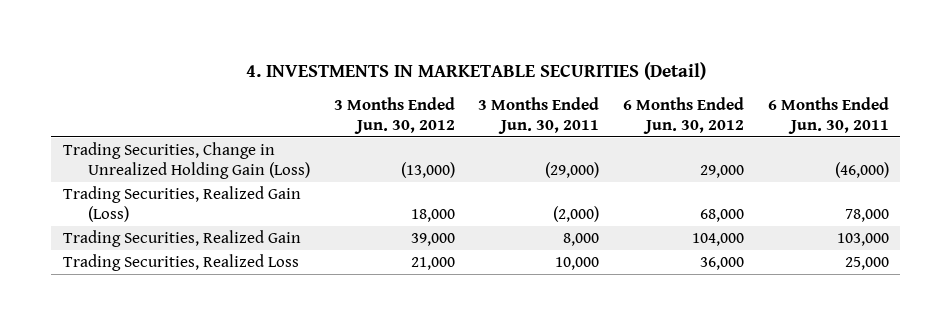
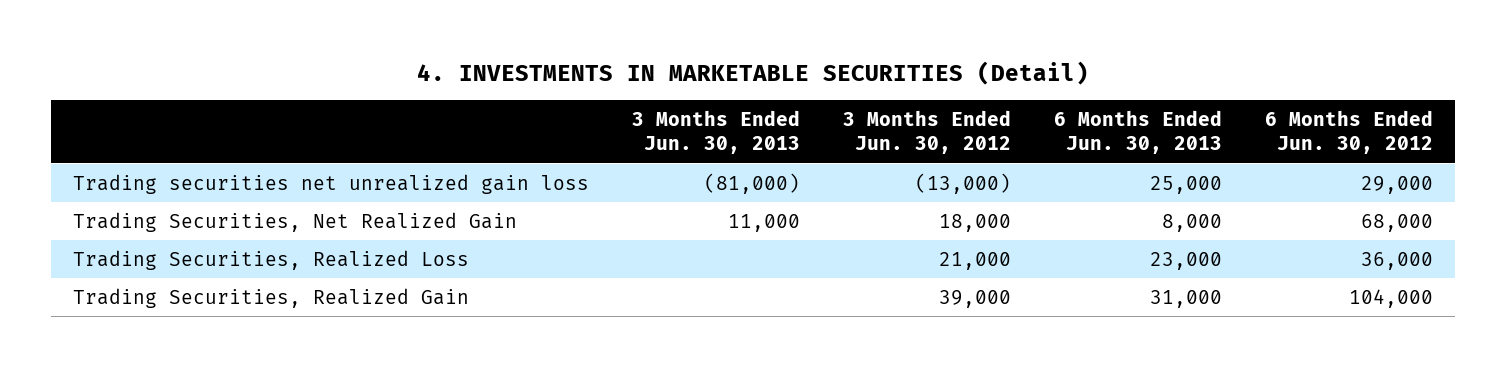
- | 3 Months Ended Jun. 30, 2012 | 3 Months Ended Jun. 30, 2011 | 6 Months Ended Jun. 30, 2012 | 6 Months Ended Jun. 30, 2011
+ | 3 Months Ended Jun. 30, 2013 | 3 Months Ended Jun. 30, 2012 | 6 Months Ended Jun. 30, 2013 | 6 Months Ended Jun. 30, 2012
- Trading Securities, Change in Unrealized Holding Gain (Loss) | (13,000) | (29,000) | 29,000 | (46,000)
- Trading Securities, Realized Gain (Loss) | 18,000 | (2,000) | 68,000 | 78,000
+ Trading securities net unrealized gain loss | (81,000) | (13,000) | 25,000 | 29,000
+ Trading Securities, Net Realized Gain | 11,000 | 18,000 | 8,000 | 68,000
moved down: Trading Securities, Realized Gain | | 39,000 | 31,000 | 104,000

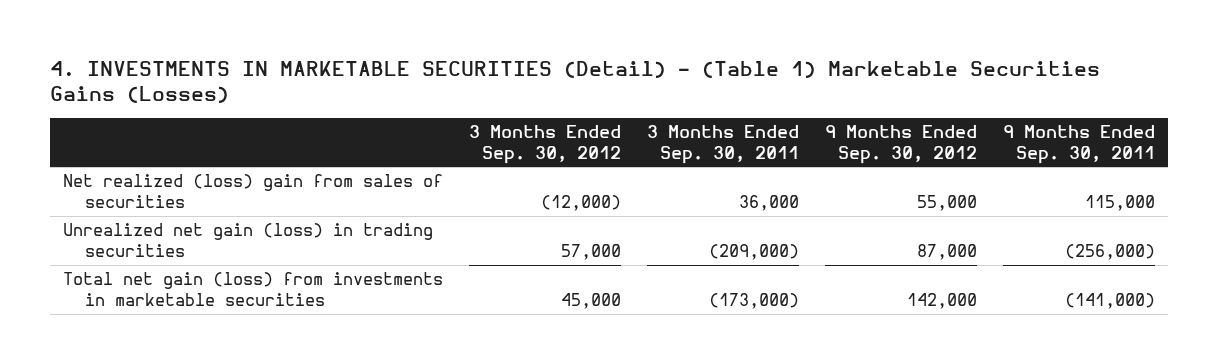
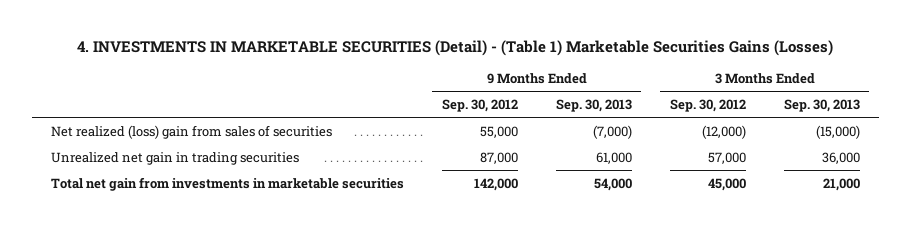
- | 3 Months Ended Sep. 30, 2012 | 3 Months Ended Sep. 30, 2011 | 9 Months Ended Sep. 30, 2012 | 9 Months Ended Sep. 30, 2011
+ | 9 Months Ended Sep. 30, 2012 | 9 Months Ended Sep. 30, 2013 | 3 Months Ended Sep. 30, 2012 | 3 Months Ended Sep. 30, 2013
- Unrealized net gain (loss) in trading securities | 57,000 | (209,000) | 87,000 | (256,000)
- Total net gain (loss) from investments in marketable securities | 45,000 | (173,000) | 142,000 | (141,000)
+ Unrealized net gain in trading securities | 87,000 | 61,000 | 57,000 | 36,000
+ Total net gain from investments in marketable securities | 142,000 | 54,000 | 45,000 | 21,000

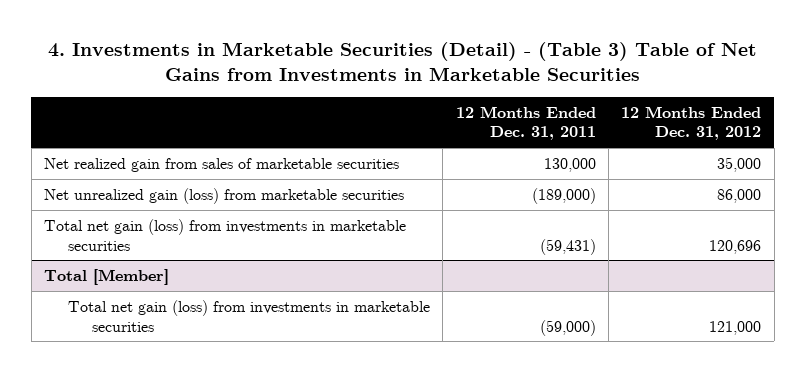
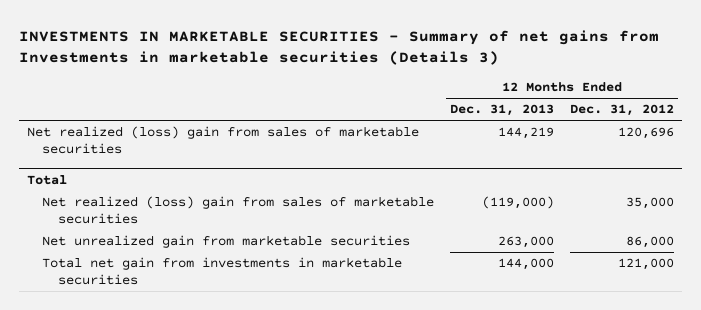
- 4. Investments in Marketable Securities (Detail) - (Table 3) Table of Net Gains from Investments in Marketable Securities
+ INVESTMENTS IN MARKETABLE SECURITIES - Summary of net gains from Investments in marketable securities (Details 3)
- | 12 Months Ended Dec. 31, 2011 | 12 Months Ended Dec. 31, 2012
+ | 12 Months Ended Dec. 31, 2013 | 12 Months Ended Dec. 31, 2012
- Net realized gain from sales of marketable securities | 130,000 | 35,000
- Net unrealized gain (loss) from marketable securities | (189,000) | 86,000
- Total net gain (loss) from investments in marketable securities | (59,431) | 120,696
- Total [Member]
- Total net gain (loss) from investments in marketable securities | (59,000) | 121,000
+ Net realized (loss) gain from sales of marketable securities | 144,219 | 120,696
+ Total
+ Net realized (loss) gain from sales of marketable securities | (119,000) | 35,000
+ Net unrealized gain from marketable securities | 263,000 | 86,000
+ Total net gain from investments in marketable securities | 144,000 | 121,000

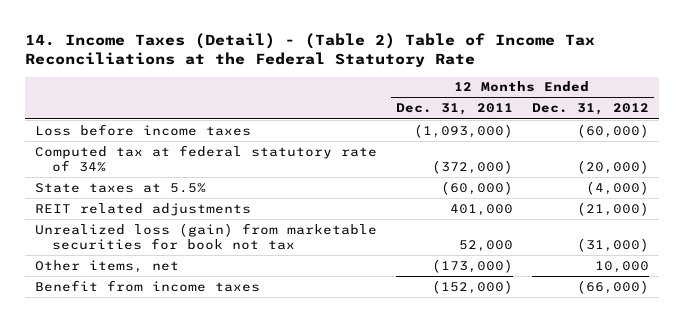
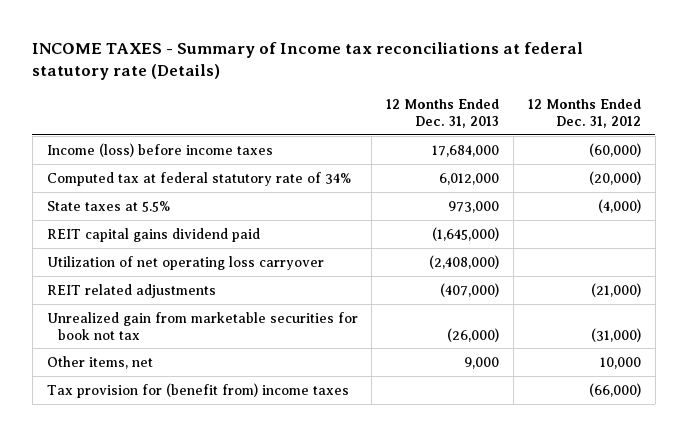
- 14. Income Taxes (Detail) - (Table 2) Table of Income Tax Reconciliations at the Federal Statutory Rate
+ INCOME TAXES - Summary of Income tax reconciliations at federal statutory rate (Details)
- | 12 Months Ended Dec. 31, 2011 | 12 Months Ended Dec. 31, 2012
+ | 12 Months Ended Dec. 31, 2013 | 12 Months Ended Dec. 31, 2012
- Loss before income taxes | (1,093,000) | (60,000)
+ Income (loss) before income taxes | 17,684,000 | (60,000)
+ REIT capital gains dividend paid | (1,645,000) |
+ Utilization of net operating loss carryover | (2,408,000) |
- Unrealized loss (gain) from marketable securities for book not tax | 52,000 | (31,000)
+ Unrealized gain from marketable securities for book not tax | (26,000) | (31,000)
- Benefit from income taxes | (152,000) | (66,000)
+ Tax provision for (benefit from) income taxes | | (66,000)

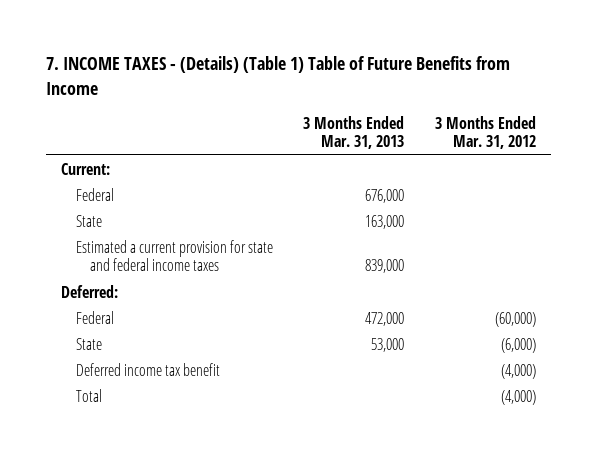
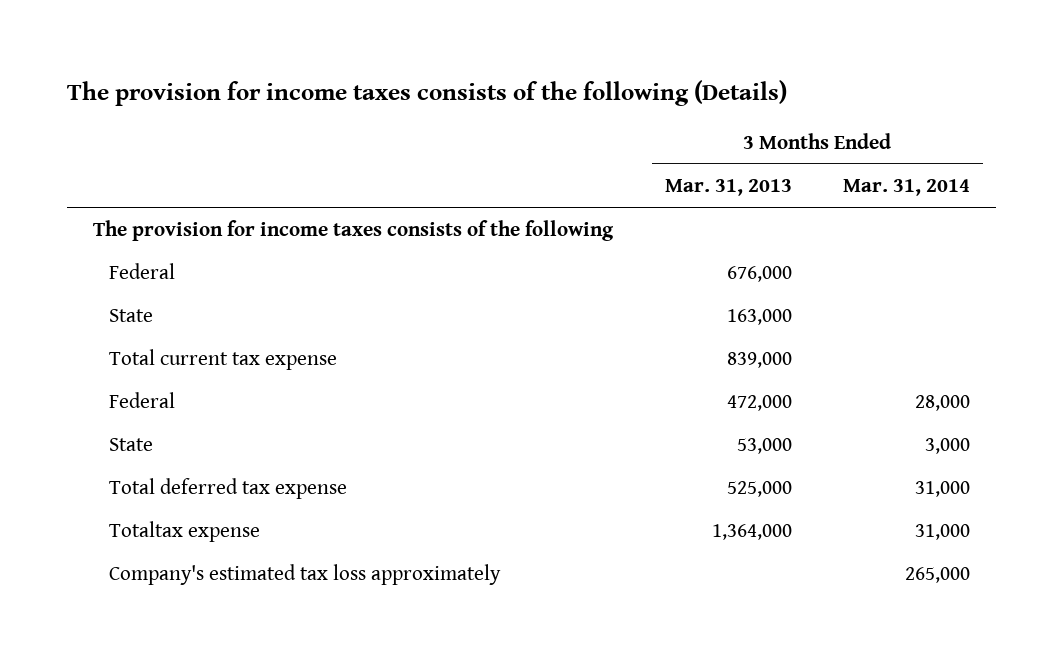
- 7. INCOME TAXES - (Details) (Table 1) Table of Future Benefits from Income
+ The provision for income taxes consists of the following (Details)
- | 3 Months Ended Mar. 31, 2013 | 3 Months Ended Mar. 31, 2012
+ | 3 Months Ended Mar. 31, 2013 | 3 Months Ended Mar. 31, 2014
- Current:
+ The provision for income taxes consists of the following
- Estimated a current provision for state and federal income taxes | 839,000 |
- Deferred:
+ Total current tax expense | 839,000 |
- Deferred income tax benefit | | (4,000)
- Total | | (4,000)
+ Total deferred tax expense | 525,000 | 31,000
+ Totaltax expense | 1,364,000 | 31,000
+ Company's estimated tax loss approximately | | 265,000

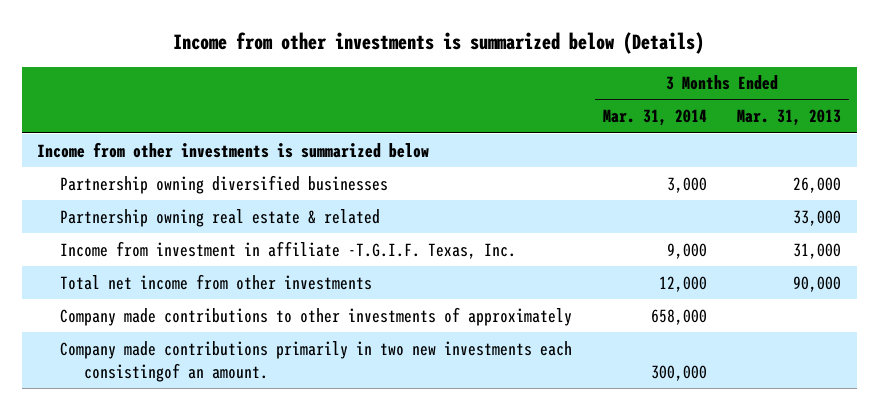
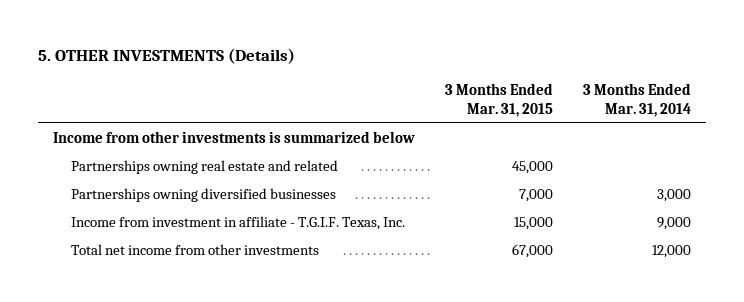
- Income from other investments is summarized below (Details)
+ 5. OTHER INVESTMENTS (Details)
- | 3 Months Ended Mar. 31, 2014 | 3 Months Ended Mar. 31, 2013
+ | 3 Months Ended Mar. 31, 2015 | 3 Months Ended Mar. 31, 2014
- Partnership owning diversified businesses | 3,000 | 26,000
- Partnership owning real estate & related | | 33,000
- Income from investment in affiliate -T.G.I.F. Texas, Inc. | 9,000 | 31,000
+ Partnerships owning real estate and related | 45,000 |
+ Partnerships owning diversified businesses | 7,000 | 3,000
+ Income from investment in affiliate - T.G.I.F. Texas, Inc. | 15,000 | 9,000
- Company made contributions to other investments of approximately | 658,000 |
- Company made contributions primarily in two new investments each consistingof an amount. | 300,000 |

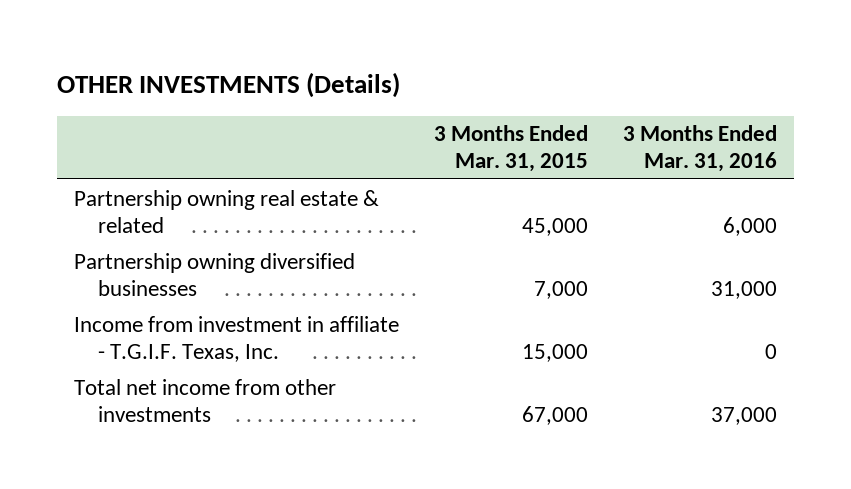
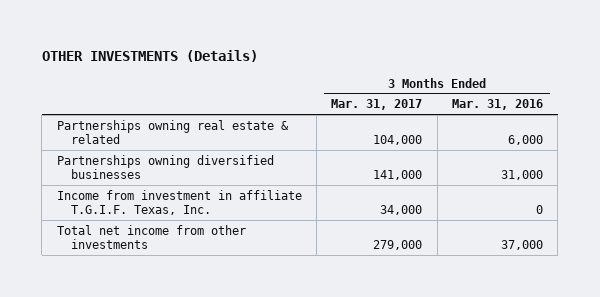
- | 3 Months Ended Mar. 31, 2015 | 3 Months Ended Mar. 31, 2016
+ | 3 Months Ended Mar. 31, 2017 | 3 Months Ended Mar. 31, 2016
- Partnership owning real estate & related | 45,000 | 6,000
- Partnership owning diversified businesses | 7,000 | 31,000
- Income from investment in affiliate - T.G.I.F. Texas, Inc. | 15,000 | 0
+ Partnerships owning real estate & related | 104,000 | 6,000
+ Partnerships owning diversified businesses | 141,000 | 31,000
+ Income from investment in affiliate T.G.I.F. Texas, Inc. | 34,000 | 0

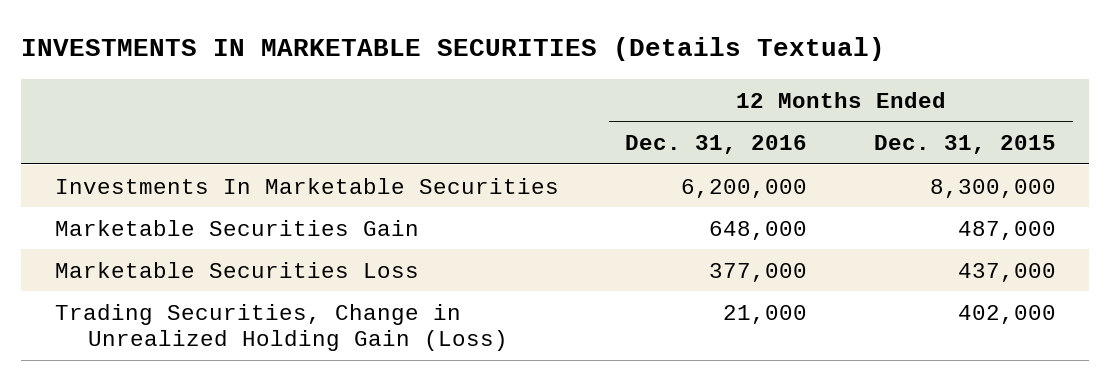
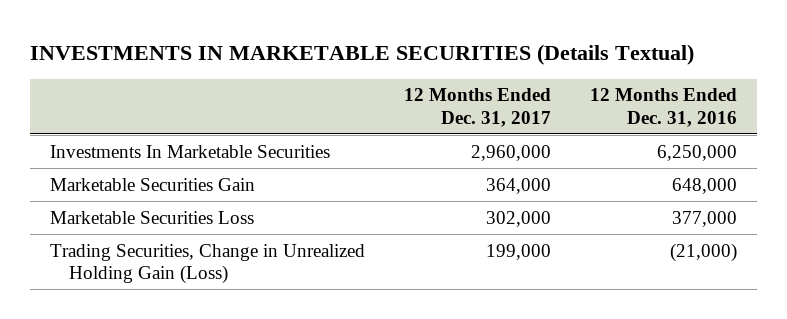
- | 12 Months Ended Dec. 31, 2016 | 12 Months Ended Dec. 31, 2015
+ | 12 Months Ended Dec. 31, 2017 | 12 Months Ended Dec. 31, 2016
- Investments In Marketable Securities | 6,200,000 | 8,300,000
+ Investments In Marketable Securities | 2,960,000 | 6,250,000
- Trading Securities, Change in Unrealized Holding Gain (Loss) | 21,000 | 402,000
+ Trading Securities, Change in Unrealized Holding Gain (Loss) | 199,000 | (21,000)

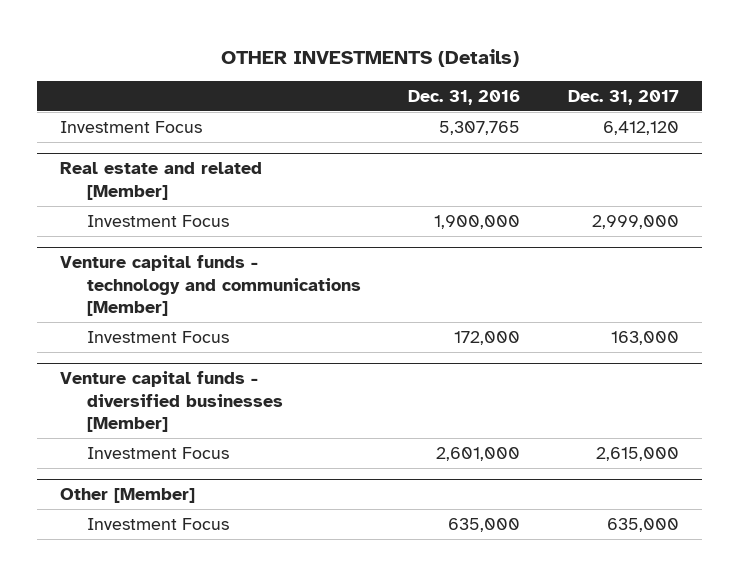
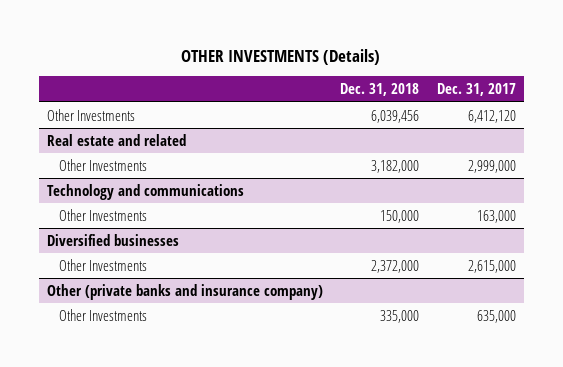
- | Dec. 31, 2016 | Dec. 31, 2017
+ | Dec. 31, 2018 | Dec. 31, 2017
- Investment Focus | 5,307,765 | 6,412,120
- Real estate and related [Member]
- Investment Focus | 1,900,000 | 2,999,000
- Venture capital funds - technology and communications [Member]
- Investment Focus | 172,000 | 163,000
- Venture capital funds - diversified businesses [Member]
- Investment Focus | 2,601,000 | 2,615,000
- Other [Member]
- Investment Focus | 635,000 | 635,000
+ Other Investments | 6,039,456 | 6,412,120
+ Real estate and related
+ Other Investments | 3,182,000 | 2,999,000
+ Technology and communications
+ Other Investments | 150,000 | 163,000
+ Diversified businesses
+ Other Investments | 2,372,000 | 2,615,000
+ Other (private banks and insurance company)
+ Other Investments | 335,000 | 635,000

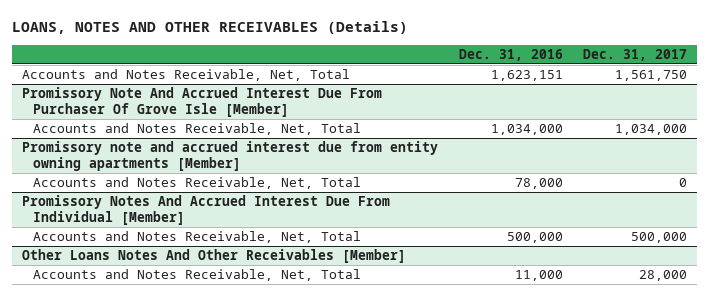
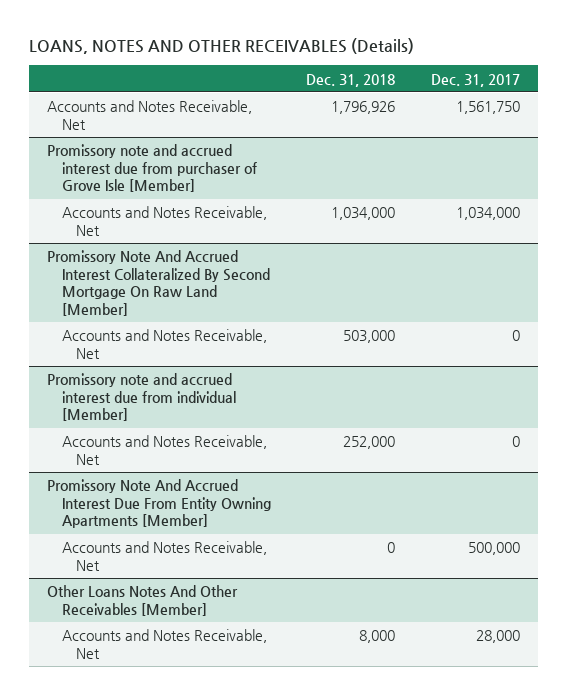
- | Dec. 31, 2016 | Dec. 31, 2017
+ | Dec. 31, 2018 | Dec. 31, 2017
- Accounts and Notes Receivable, Net, Total | 1,623,151 | 1,561,750
- Promissory Note And Accrued Interest Due From Purchaser Of Grove Isle [Member]
- Accounts and Notes Receivable, Net, Total | 1,034,000 | 1,034,000
- Promissory note and accrued interest due from entity owning apartments [Member]
- Accounts and Notes Receivable, Net, Total | 78,000 | 0
- Promissory Notes And Accrued Interest Due From Individual [Member]
- Accounts and Notes Receivable, Net, Total | 500,000 | 500,000
+ Accounts and Notes Receivable, Net | 1,796,926 | 1,561,750
+ Promissory note and accrued interest due from purchaser of Grove Isle [Member]
+ Accounts and Notes Receivable, Net | 1,034,000 | 1,034,000
+ Promissory Note And Accrued Interest Collateralized By Second Mortgage On Raw Land [Member]
+ Accounts and Notes Receivable, Net | 503,000 | 0
+ Promissory note and accrued interest due from individual [Member]
+ Accounts and Notes Receivable, Net | 252,000 | 0
+ Promissory Note And Accrued Interest Due From Entity Owning Apartments [Member]
+ Accounts and Notes Receivable, Net | 0 | 500,000
@ Other Loans Notes And Other Receivables [Member]
- Accounts and Notes Receivable, Net, Total | 11,000 | 28,000
+ Accounts and Notes Receivable, Net | 8,000 | 28,000

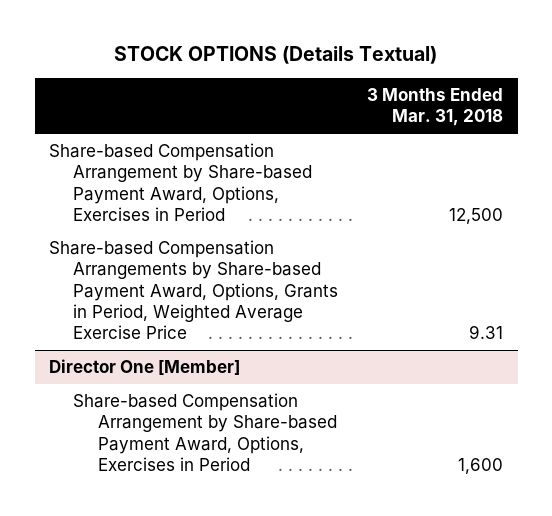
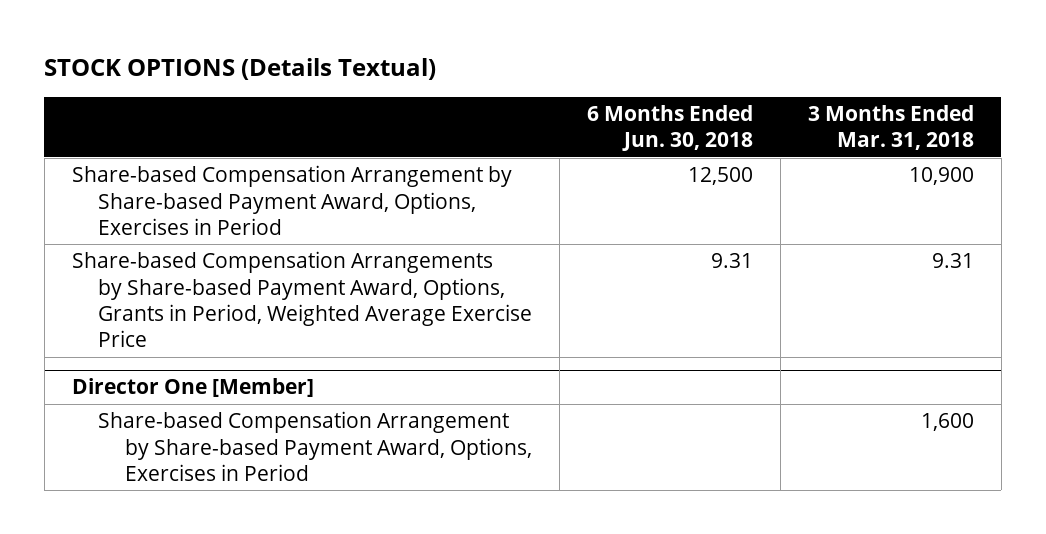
- | 3 Months Ended Mar. 31, 2018
+ | 6 Months Ended Jun. 30, 2018 | 3 Months Ended Mar. 31, 2018
- Share-based Compensation Arrangement by Share-based Payment Award, Options, Exercises in Period | 12,500
+ Share-based Compensation Arrangement by Share-based Payment Award, Options, Exercises in Period | 12,500 | 10,900

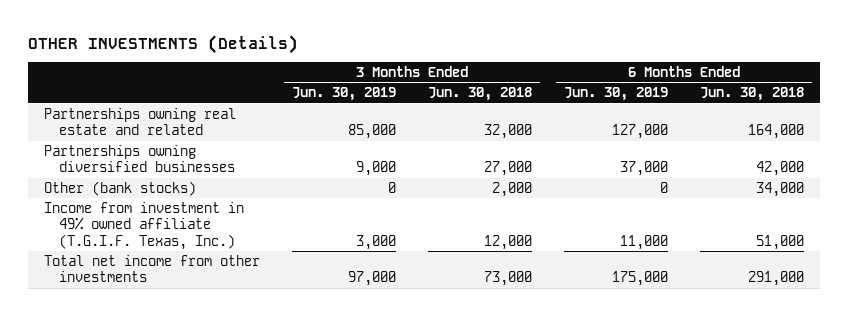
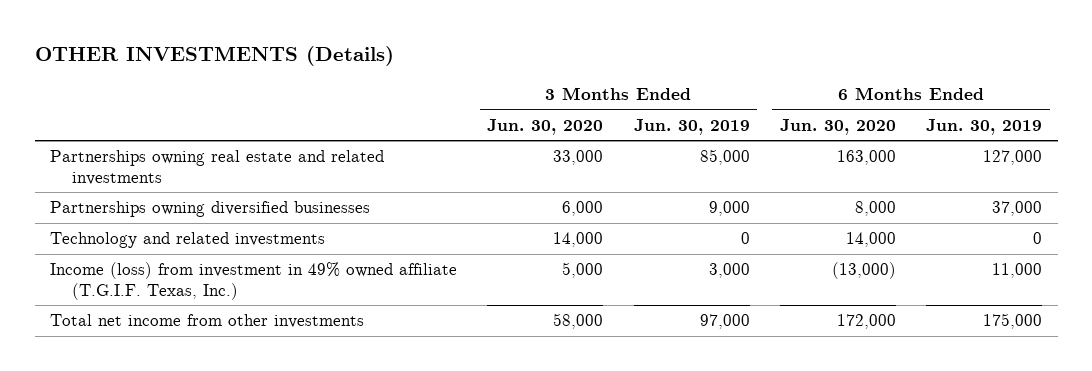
- | 3 Months Ended Jun. 30, 2019 | 3 Months Ended Jun. 30, 2018 | 6 Months Ended Jun. 30, 2019 | 6 Months Ended Jun. 30, 2018
+ | 3 Months Ended Jun. 30, 2020 | 3 Months Ended Jun. 30, 2019 | 6 Months Ended Jun. 30, 2020 | 6 Months Ended Jun. 30, 2019
- Partnerships owning real estate and related | 85,000 | 32,000 | 127,000 | 164,000
+ Partnerships owning real estate and related investments | 33,000 | 85,000 | 163,000 | 127,000
- Other (bank stocks) | 0 | 2,000 | 0 | 34,000
- Income from investment in 49% owned affiliate (T.G.I.F. Texas, Inc.) | 3,000 | 12,000 | 11,000 | 51,000
+ Technology and related investments | 14,000 | 0 | 14,000 | 0
+ Income (loss) from investment in 49% owned affiliate (T.G.I.F. Texas, Inc.) | 5,000 | 3,000 | (13,000) | 11,000

